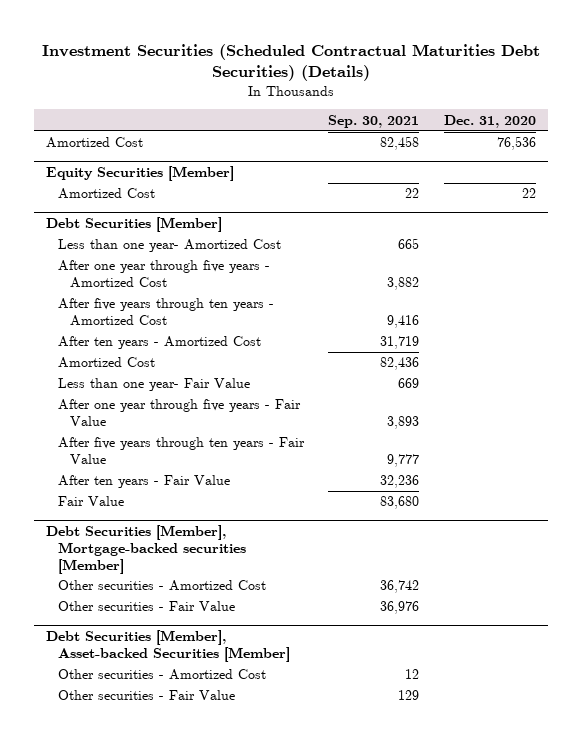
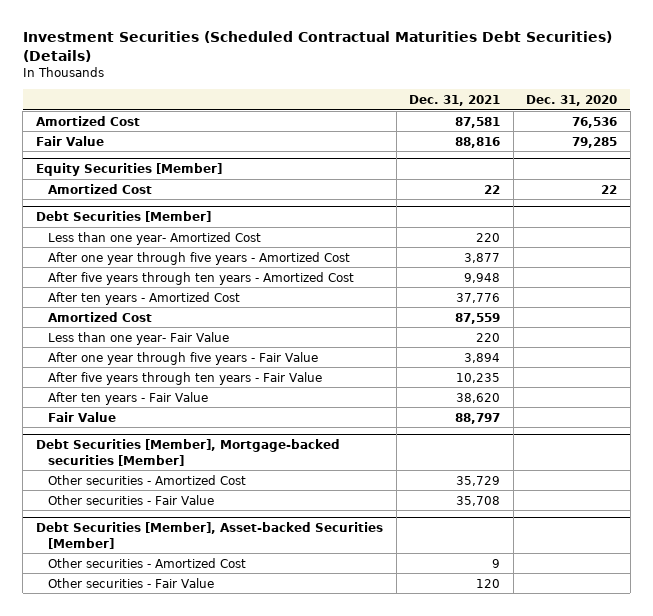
- | Sep. 30, 2021 | Dec. 31, 2020
+ | Dec. 31, 2021 | Dec. 31, 2020
+ Fair Value | 88,816 | 79,285

